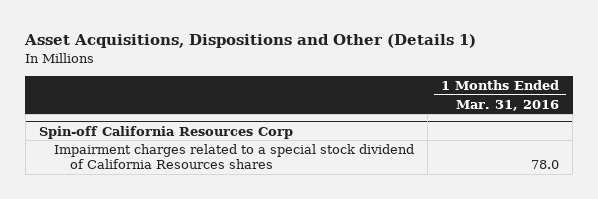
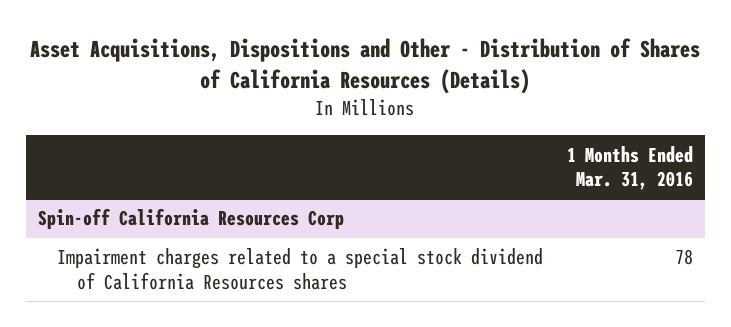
- Asset Acquisitions, Dispositions and Other (Details 1)
+ Asset Acquisitions, Dispositions and Other - Distribution of Shares of California Resources (Details)
@ Spin-off California Resources Corp
- Impairment charges related to a special stock dividend of California Resources shares | 78.0
+ Impairment charges related to a special stock dividend of California Resources shares | 78

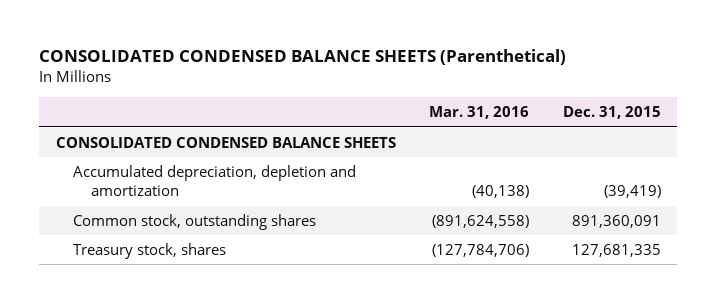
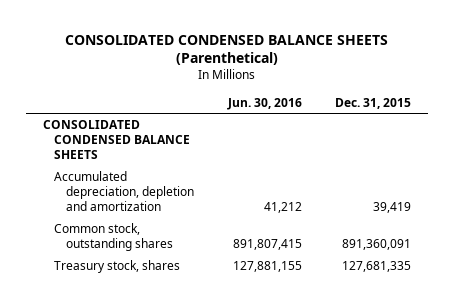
- | Mar. 31, 2016 | Dec. 31, 2015
+ | Jun. 30, 2016 | Dec. 31, 2015
- Accumulated depreciation, depletion and amortization | (40,138) | (39,419)
+ Accumulated depreciation, depletion and amortization | 41,212 | 39,419

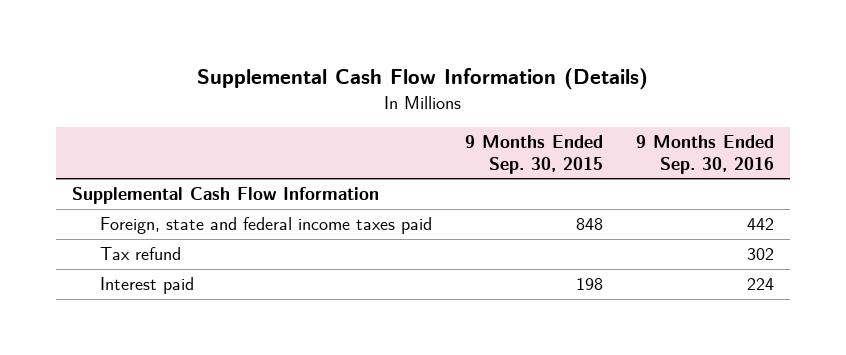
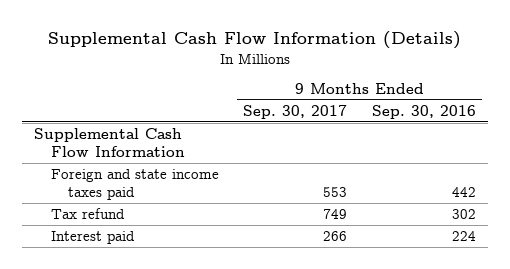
- | 9 Months Ended Sep. 30, 2015 | 9 Months Ended Sep. 30, 2016
+ | 9 Months Ended Sep. 30, 2017 | 9 Months Ended Sep. 30, 2016
- Foreign, state and federal income taxes paid | 848 | 442
+ Foreign and state income taxes paid | 553 | 442

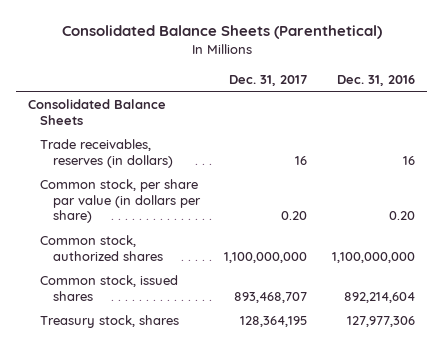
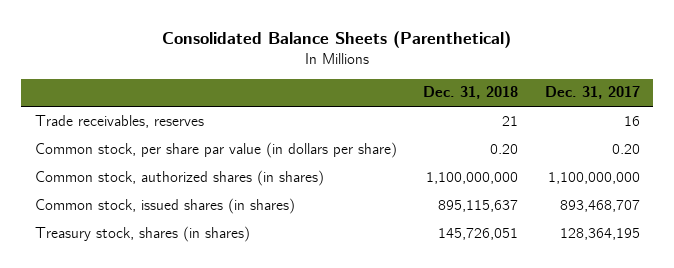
- | Dec. 31, 2017 | Dec. 31, 2016
+ | Dec. 31, 2018 | Dec. 31, 2017
- Consolidated Balance Sheets
- Trade receivables, reserves (in dollars) | 16 | 16
+ Trade receivables, reserves | 21 | 16
- Common stock, authorized shares | 1,100,000,000 | 1,100,000,000
- Common stock, issued shares | 893,468,707 | 892,214,604
- Treasury stock, shares | 128,364,195 | 127,977,306
+ Common stock, authorized shares (in shares) | 1,100,000,000 | 1,100,000,000
+ Common stock, issued shares (in shares) | 895,115,637 | 893,468,707
+ Treasury stock, shares (in shares) | 145,726,051 | 128,364,195

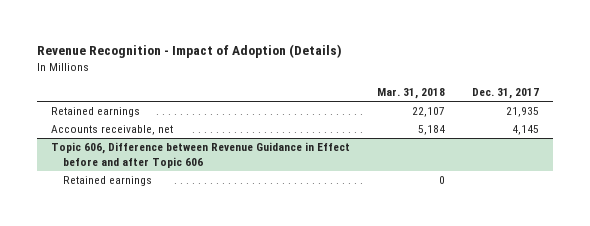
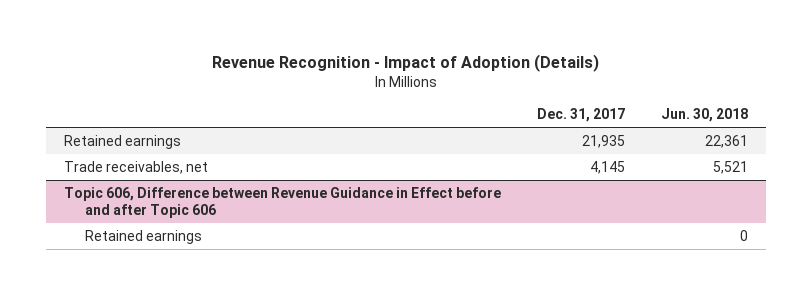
- | Mar. 31, 2018 | Dec. 31, 2017
+ | Dec. 31, 2017 | Jun. 30, 2018
- Accounts receivable, net | 5,184 | 4,145
+ Trade receivables, net | 4,145 | 5,521

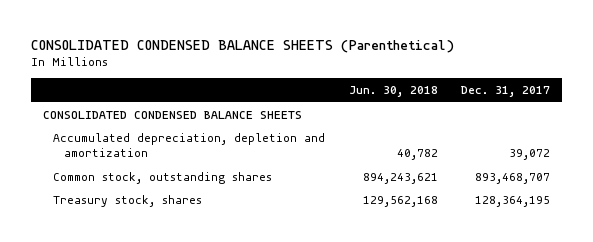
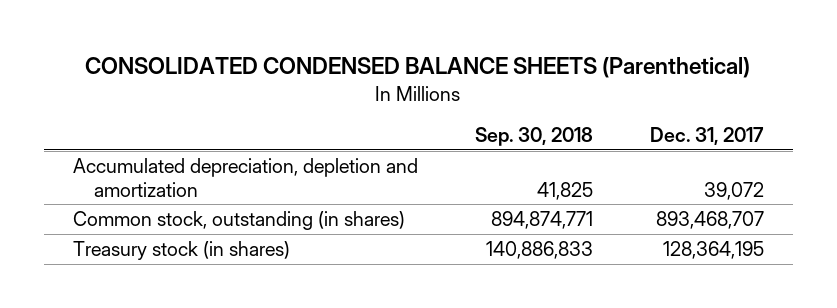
- | Jun. 30, 2018 | Dec. 31, 2017
+ | Sep. 30, 2018 | Dec. 31, 2017
- CONSOLIDATED CONDENSED BALANCE SHEETS
- Common stock, outstanding shares | 894,243,621 | 893,468,707
- Treasury stock, shares | 129,562,168 | 128,364,195
+ Common stock, outstanding (in shares) | 894,874,771 | 893,468,707
+ Treasury stock (in shares) | 140,886,833 | 128,364,195

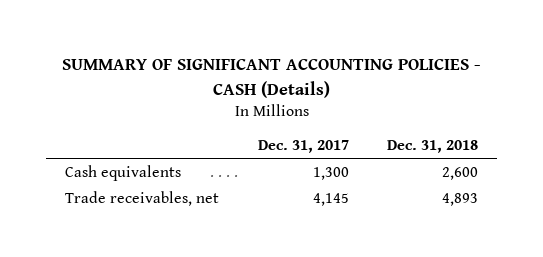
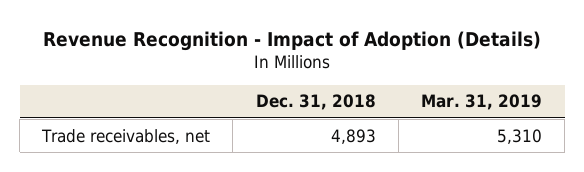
- SUMMARY OF SIGNIFICANT ACCOUNTING POLICIES - CASH (Details)
+ Revenue Recognition - Impact of Adoption (Details)
- | Dec. 31, 2017 | Dec. 31, 2018
+ | Dec. 31, 2018 | Mar. 31, 2019
- Cash equivalents | 1,300 | 2,600

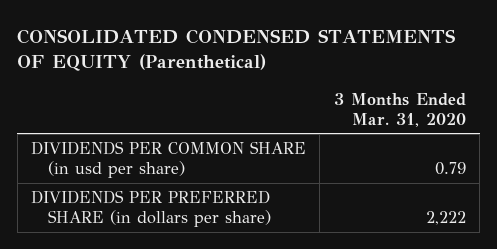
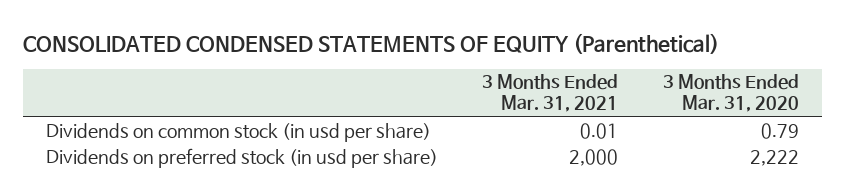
- | 3 Months Ended Mar. 31, 2020
+ | 3 Months Ended Mar. 31, 2021 | 3 Months Ended Mar. 31, 2020
- DIVIDENDS PER COMMON SHARE (in usd per share) | 0.79
- DIVIDENDS PER PREFERRED SHARE (in dollars per share) | 2,222
+ Dividends on common stock (in usd per share) | 0.01 | 0.79
+ Dividends on preferred stock (in usd per share) | 2,000 | 2,222

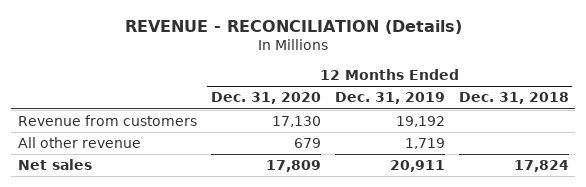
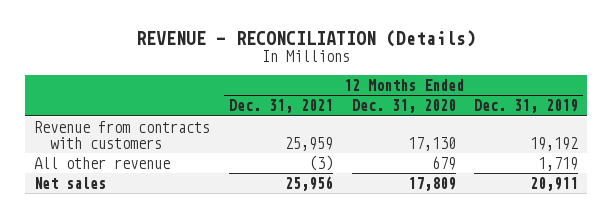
- | 12 Months Ended Dec. 31, 2020 | 12 Months Ended Dec. 31, 2019 | 12 Months Ended Dec. 31, 2018
+ | 12 Months Ended Dec. 31, 2021 | 12 Months Ended Dec. 31, 2020 | 12 Months Ended Dec. 31, 2019
- Revenue from customers | 17,130 | 19,192 |
+ Revenue from contracts with customers | 25,959 | 17,130 | 19,192

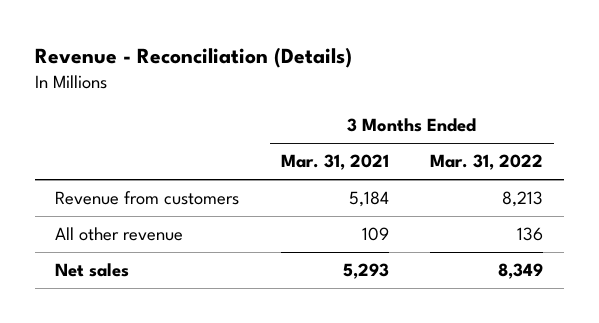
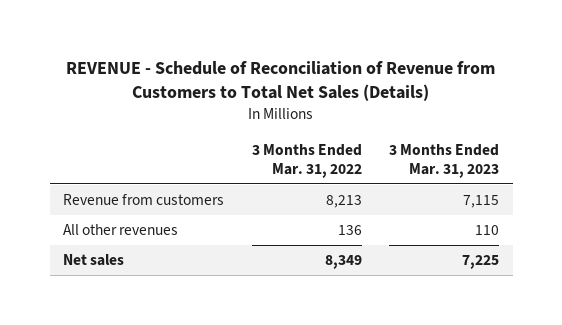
- Revenue - Reconciliation (Details)
+ REVENUE - Schedule of Reconciliation of Revenue from Customers to Total Net Sales (Details)
- | 3 Months Ended Mar. 31, 2021 | 3 Months Ended Mar. 31, 2022
+ | 3 Months Ended Mar. 31, 2022 | 3 Months Ended Mar. 31, 2023
- All other revenue | 109 | 136
+ All other revenues | 136 | 110

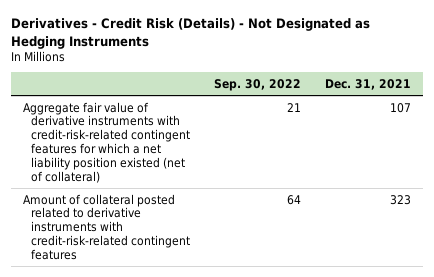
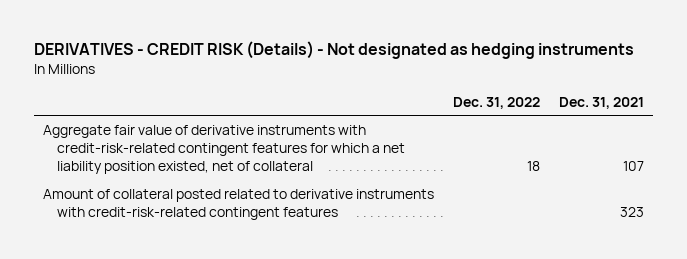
- Derivatives - Credit Risk (Details) - Not Designated as Hedging Instruments
+ DERIVATIVES - CREDIT RISK (Details) - Not designated as hedging instruments
- | Sep. 30, 2022 | Dec. 31, 2021
+ | Dec. 31, 2022 | Dec. 31, 2021
- Aggregate fair value of derivative instruments with credit-risk-related contingent features for which a net liability position existed (net of collateral) | 21 | 107
+ Aggregate fair value of derivative instruments with credit-risk-related contingent features for which a net liability position existed, net of collateral | 18 | 107

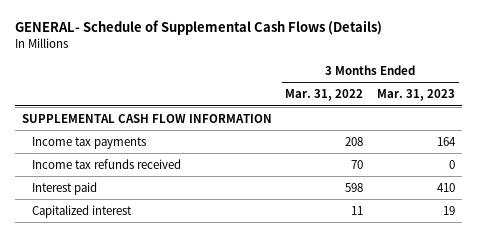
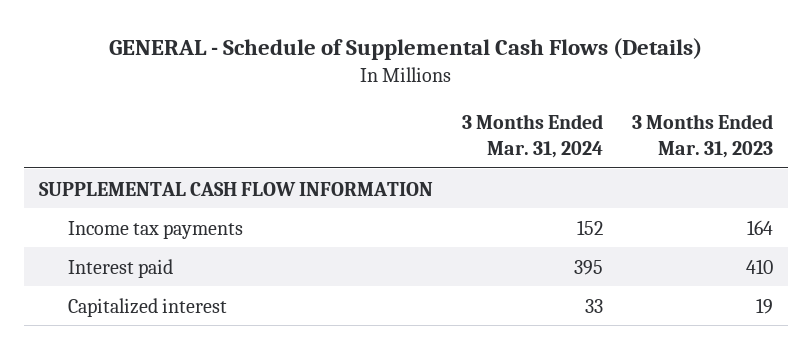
- GENERAL- Schedule of Supplemental Cash Flows (Details)
+ GENERAL - Schedule of Supplemental Cash Flows (Details)
- | 3 Months Ended Mar. 31, 2022 | 3 Months Ended Mar. 31, 2023
+ | 3 Months Ended Mar. 31, 2024 | 3 Months Ended Mar. 31, 2023
- Income tax refunds received | 70 | 0

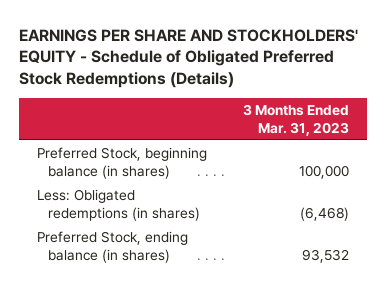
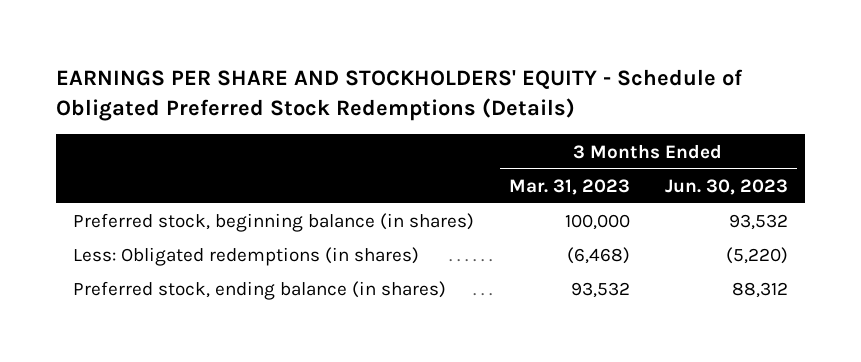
- | 3 Months Ended Mar. 31, 2023
+ | 3 Months Ended Mar. 31, 2023 | 3 Months Ended Jun. 30, 2023
- Preferred Stock, beginning balance (in shares) | 100,000
+ Preferred stock, beginning balance (in shares) | 100,000 | 93,532
- Preferred Stock, ending balance (in shares) | 93,532
+ Preferred stock, ending balance (in shares) | 93,532 | 88,312

